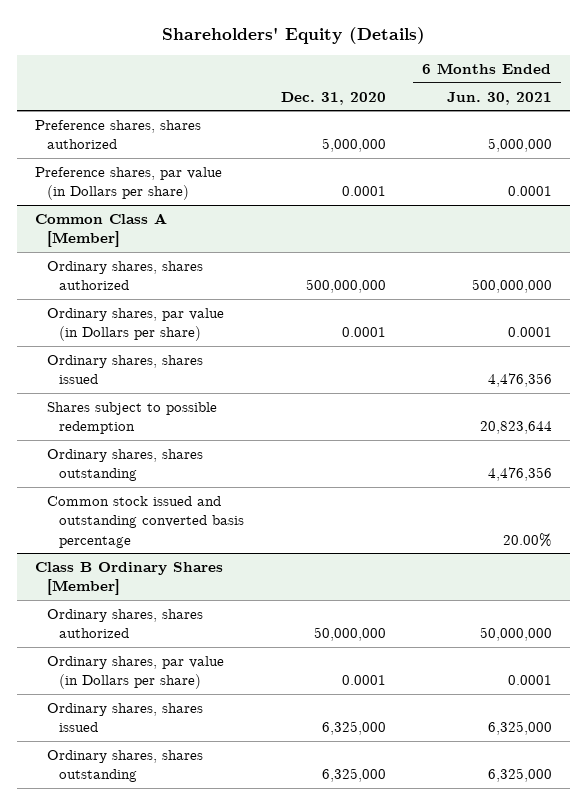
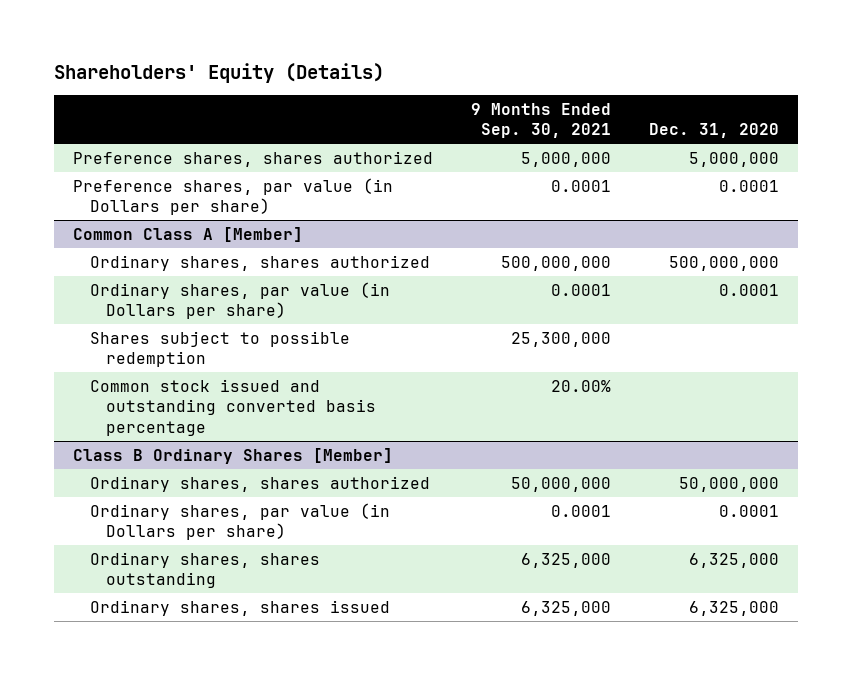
- | Dec. 31, 2020 | 6 Months Ended Jun. 30, 2021
+ | 9 Months Ended Sep. 30, 2021 | Dec. 31, 2020
@ Common Class A [Member]
- Ordinary shares, shares issued | | 4,476,356
- Ordinary shares, shares outstanding | | 4,476,356
@ Class B Ordinary Shares [Member]
moved down: Ordinary shares, shares issued | 6,325,000 | 6,325,000

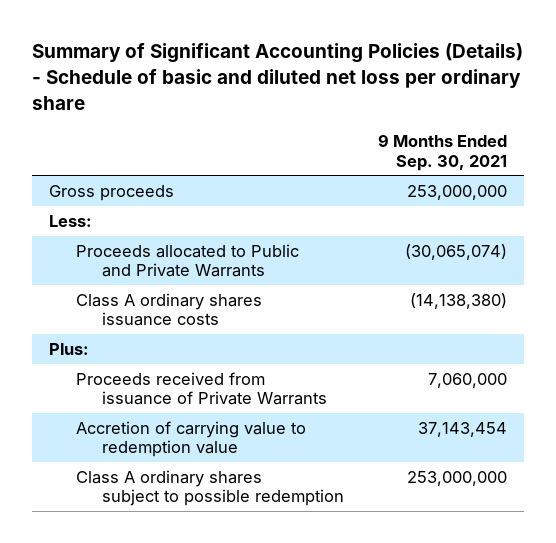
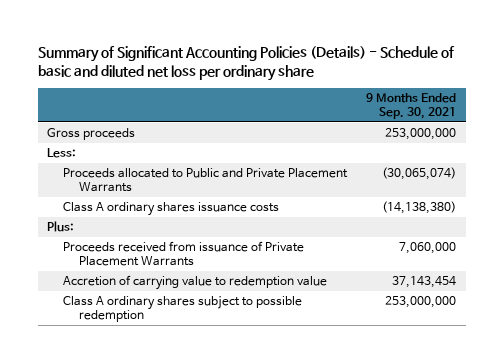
- Proceeds allocated to Public and Private Warrants | (30,065,074)
+ Proceeds allocated to Public and Private Placement Warrants | (30,065,074)
- Proceeds received from issuance of Private Warrants | 7,060,000
+ Proceeds received from issuance of Private Placement Warrants | 7,060,000

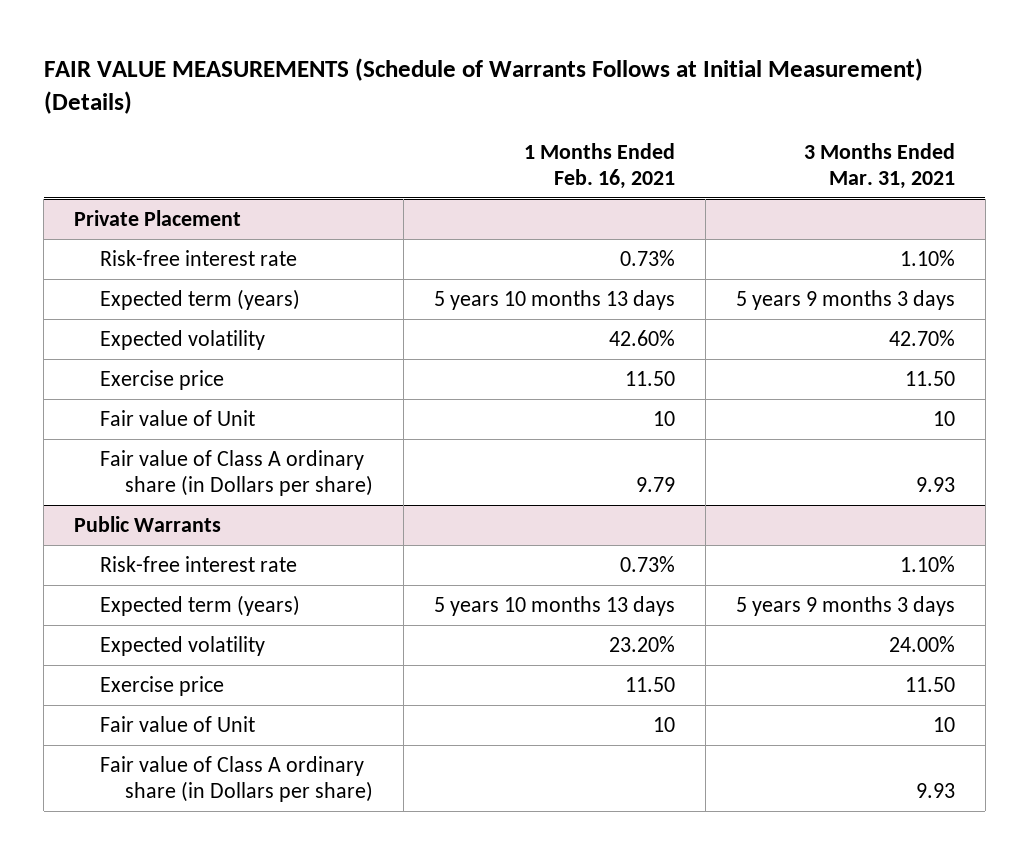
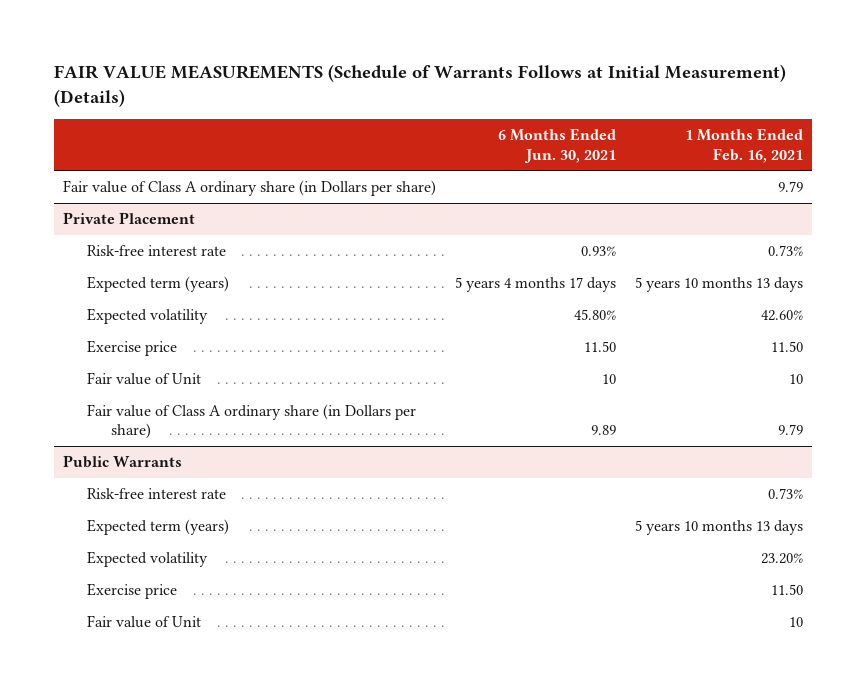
- | 1 Months Ended Feb. 16, 2021 | 3 Months Ended Mar. 31, 2021
+ | 6 Months Ended Jun. 30, 2021 | 1 Months Ended Feb. 16, 2021
+ Fair value of Class A ordinary share (in Dollars per share) | | 9.79
@ Public Warrants
- Fair value of Class A ordinary share (in Dollars per share) | | 9.93

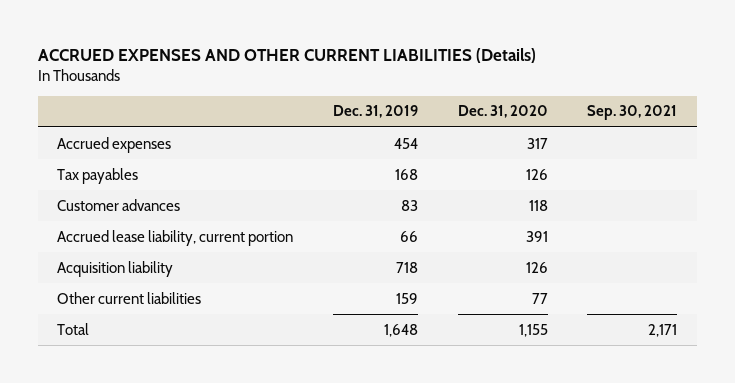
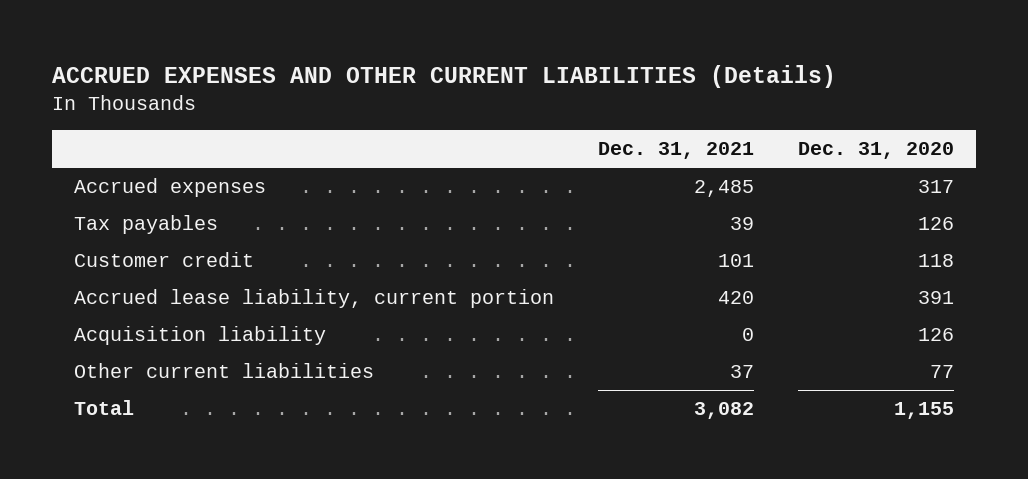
- | Dec. 31, 2019 | Dec. 31, 2020 | Sep. 30, 2021
+ | Dec. 31, 2021 | Dec. 31, 2020
- Customer advances | 83 | 118 |
+ Customer credit | 101 | 118

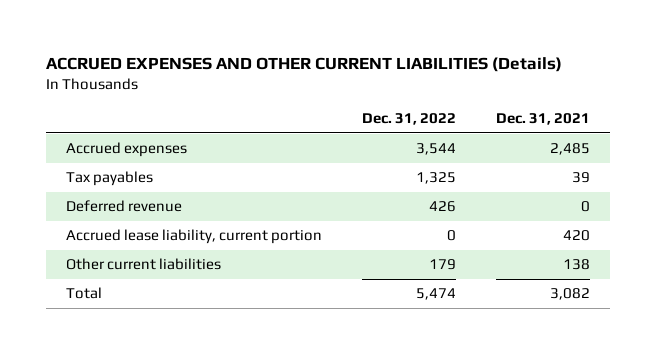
- | Dec. 31, 2021 | Dec. 31, 2020
+ | Dec. 31, 2022 | Dec. 31, 2021
- Customer credit | 101 | 118
+ Deferred revenue | 426 | 0
- Acquisition liability | 0 | 126
- Other current liabilities | 37 | 77
+ Other current liabilities | 179 | 138

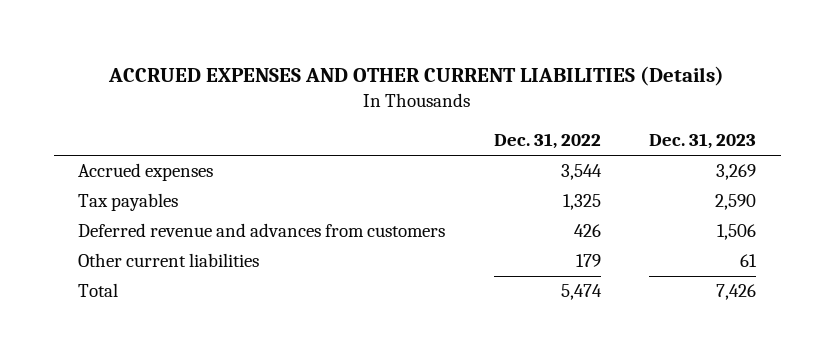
- | Dec. 31, 2022 | Dec. 31, 2021
+ | Dec. 31, 2022 | Dec. 31, 2023
- Deferred revenue | 426 | 0
- Accrued lease liability, current portion | 0 | 420
+ Deferred revenue and advances from customers | 426 | 1,506

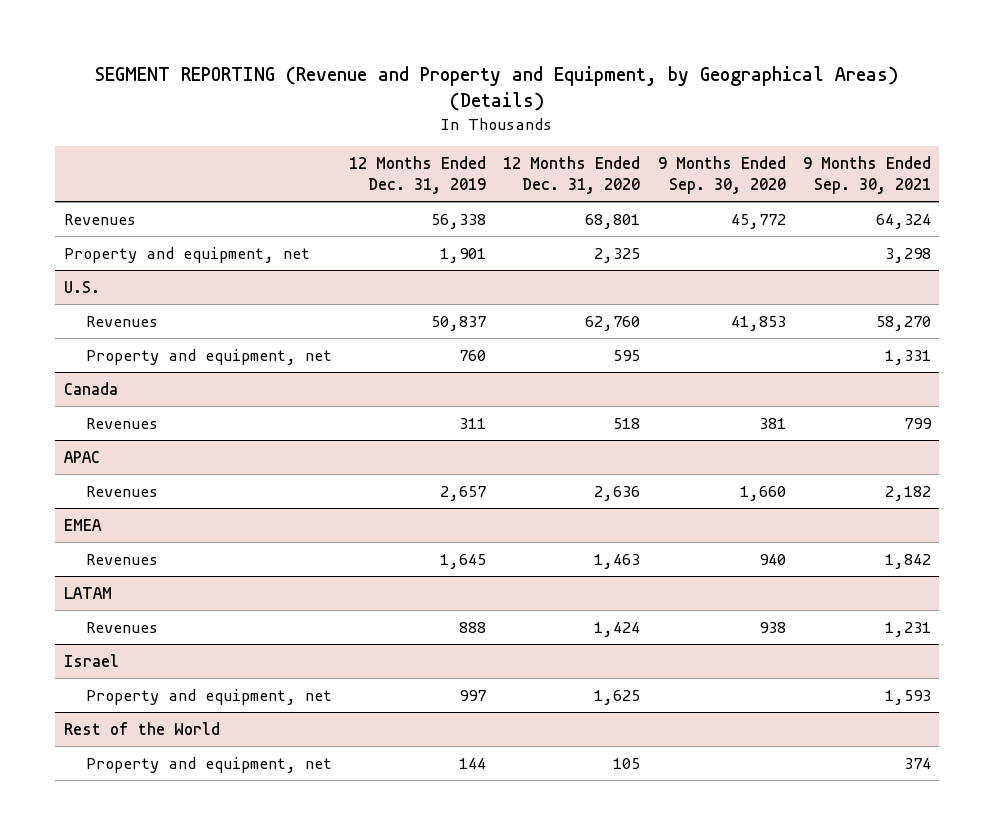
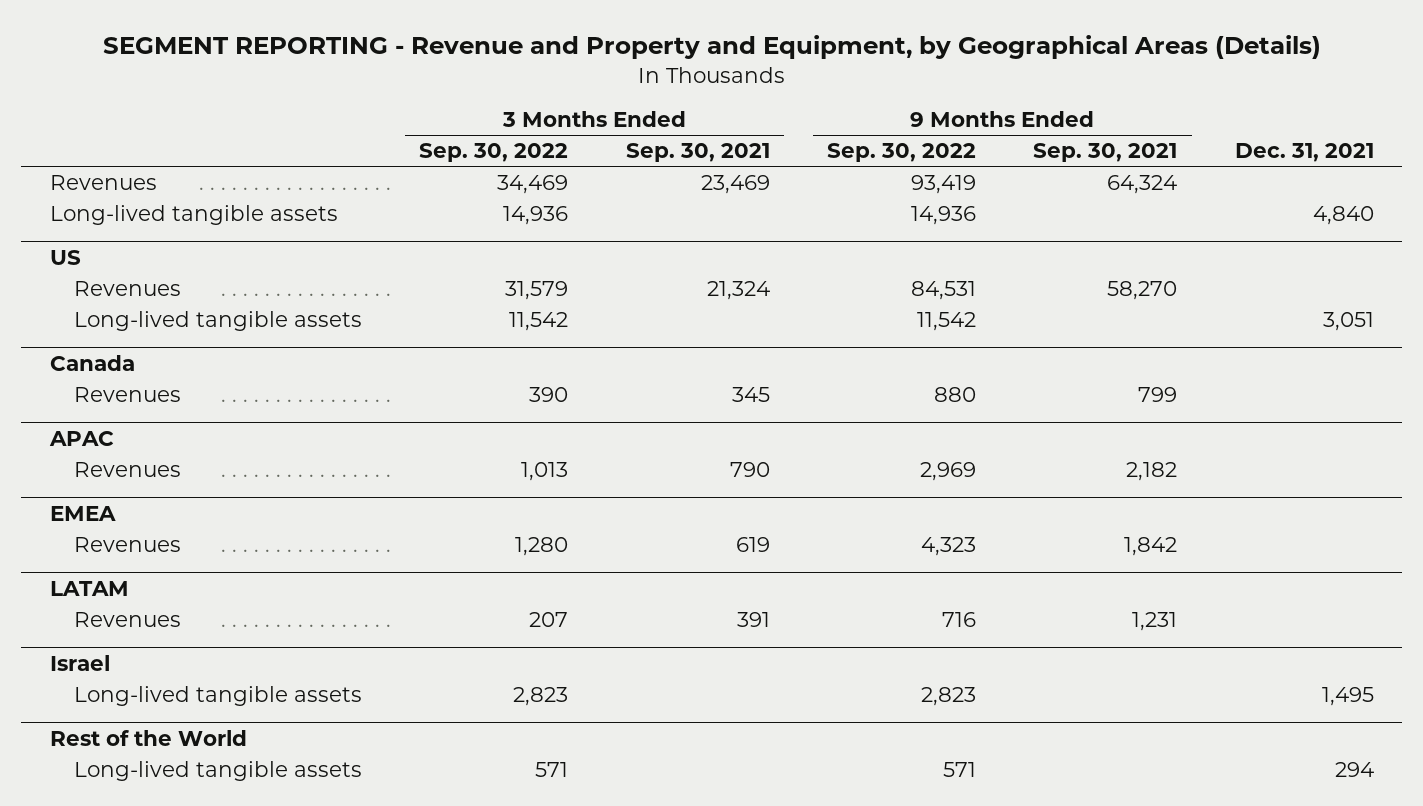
- SEGMENT REPORTING (Revenue and Property and Equipment, by Geographical Areas) (Details)
+ SEGMENT REPORTING - Revenue and Property and Equipment, by Geographical Areas (Details)
- | 12 Months Ended Dec. 31, 2019 | 12 Months Ended Dec. 31, 2020 | 9 Months Ended Sep. 30, 2020 | 9 Months Ended Sep. 30, 2021
+ | 3 Months Ended Sep. 30, 2022 | 3 Months Ended Sep. 30, 2021 | 9 Months Ended Sep. 30, 2022 | 9 Months Ended Sep. 30, 2021 | Dec. 31, 2021
- Property and equipment, net | 1,901 | 2,325 | | 3,298
- U.S.
+ Long-lived tangible assets | 14,936 | | 14,936 | | 4,840
+ US
- Property and equipment, net | 760 | 595 | | 1,331
+ Long-lived tangible assets | 11,542 | | 11,542 | | 3,051
@ Israel
- Property and equipment, net | 997 | 1,625 | | 1,593
+ Long-lived tangible assets | 2,823 | | 2,823 | | 1,495
@ Rest of the World
- Property and equipment, net | 144 | 105 | | 374
+ Long-lived tangible assets | 571 | | 571 | | 294

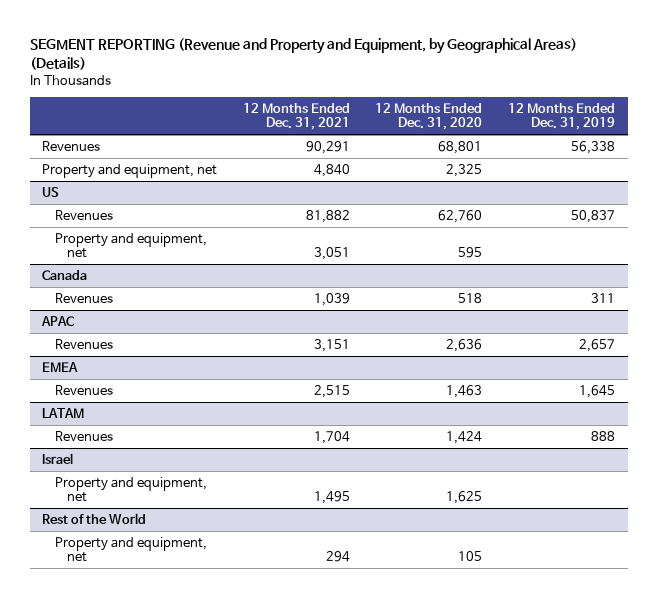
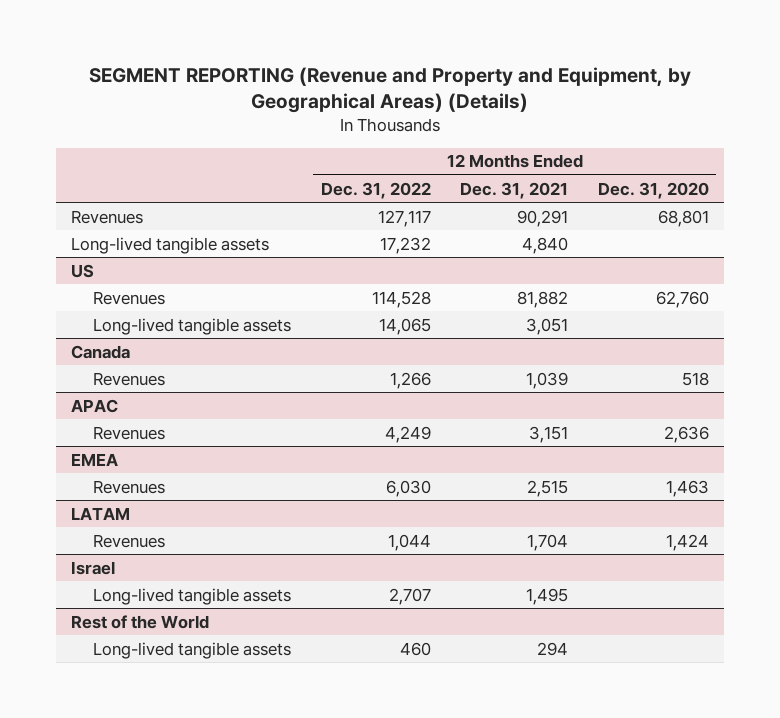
- | 12 Months Ended Dec. 31, 2021 | 12 Months Ended Dec. 31, 2020 | 12 Months Ended Dec. 31, 2019
+ | 12 Months Ended Dec. 31, 2022 | 12 Months Ended Dec. 31, 2021 | 12 Months Ended Dec. 31, 2020
- Property and equipment, net | 4,840 | 2,325 |
+ Long-lived tangible assets | 17,232 | 4,840 |
@ US
- Property and equipment, net | 3,051 | 595 |
+ Long-lived tangible assets | 14,065 | 3,051 |
@ Israel
- Property and equipment, net | 1,495 | 1,625 |
+ Long-lived tangible assets | 2,707 | 1,495 |
@ Rest of the World
- Property and equipment, net | 294 | 105 |
+ Long-lived tangible assets | 460 | 294 |

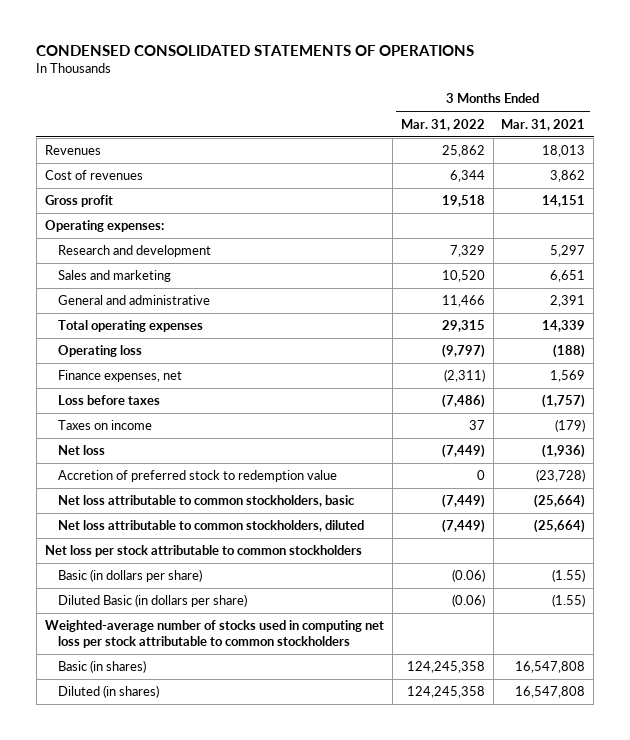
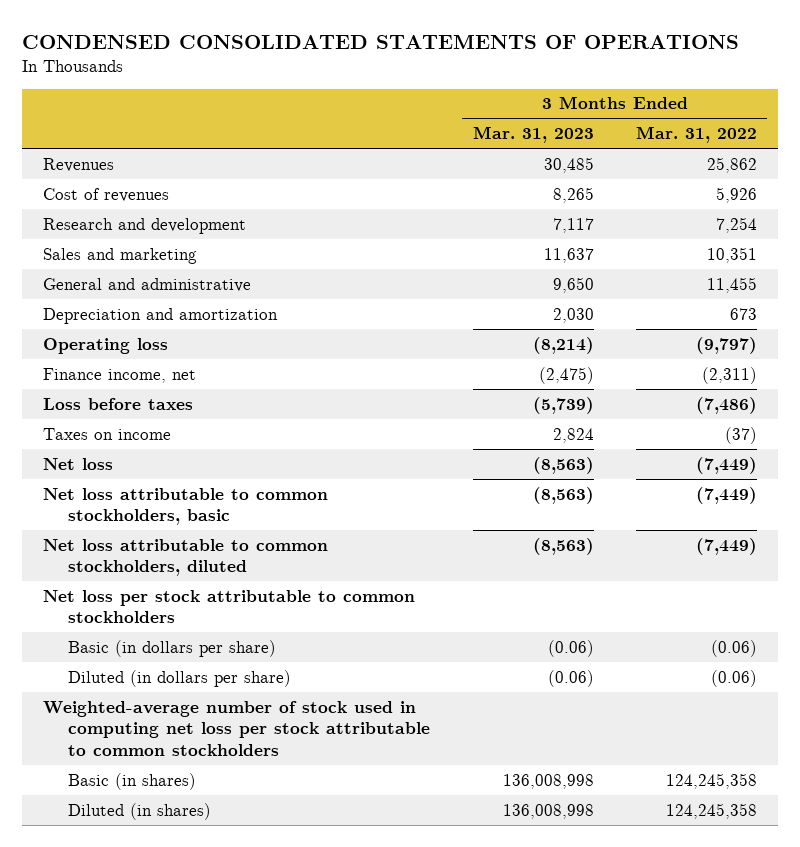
- | 3 Months Ended Mar. 31, 2022 | 3 Months Ended Mar. 31, 2021
+ | 3 Months Ended Mar. 31, 2023 | 3 Months Ended Mar. 31, 2022
- Cost of revenues | 6,344 | 3,862
- Gross profit | 19,518 | 14,151
- Operating expenses:
- Research and development | 7,329 | 5,297
- Sales and marketing | 10,520 | 6,651
- General and administrative | 11,466 | 2,391
- Total operating expenses | 29,315 | 14,339
+ Cost of revenues | 8,265 | 5,926
+ Research and development | 7,117 | 7,254
+ Sales and marketing | 11,637 | 10,351
+ General and administrative | 9,650 | 11,455
+ Depreciation and amortization | 2,030 | 673
- Finance expenses, net | (2,311) | 1,569
+ Finance income, net | (2,475) | (2,311)
- Taxes on income | 37 | (179)
+ Taxes on income | 2,824 | (37)
- Accretion of preferred stock to redemption value | 0 | (23,728)
- Diluted Basic (in dollars per share) | (0.06) | (1.55)
- Weighted-average number of stocks used in computing net loss per stock attributable to common stockholders
+ Diluted (in dollars per share) | (0.06) | (0.06)
+ Weighted-average number of stock used in computing net loss per stock attributable to common stockholders

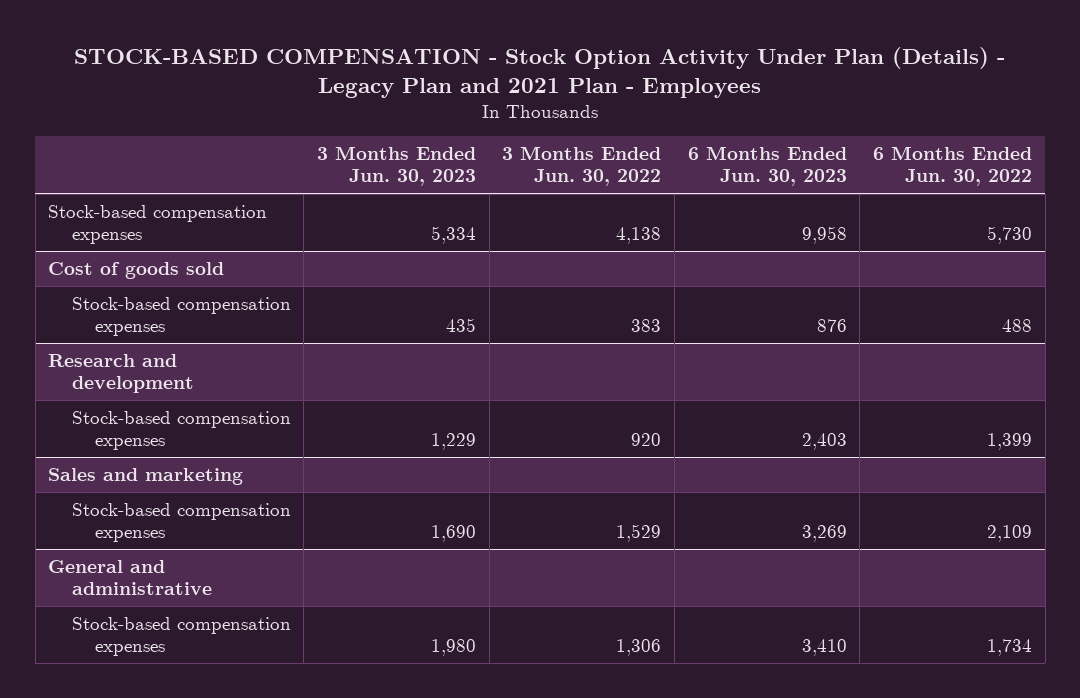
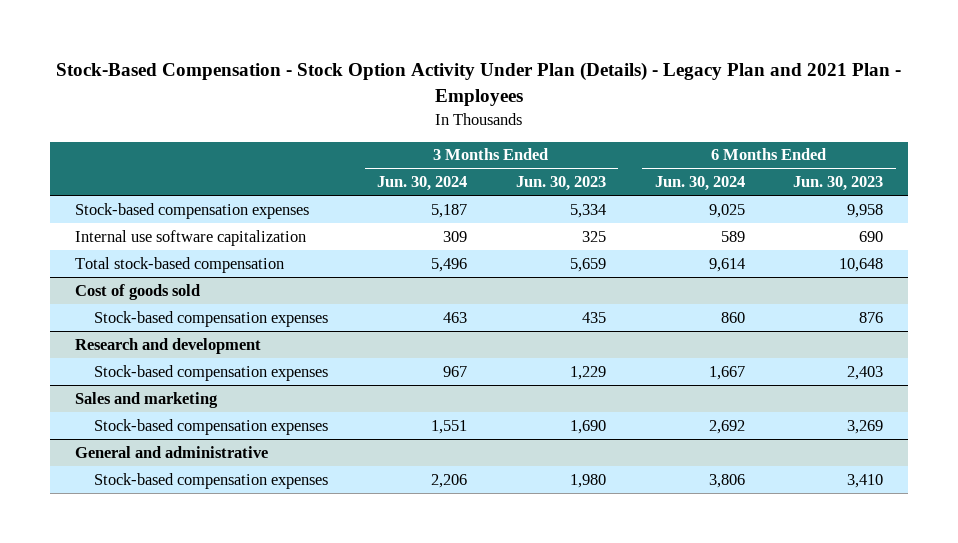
- STOCK-BASED COMPENSATION - Stock Option Activity Under Plan (Details) - Legacy Plan and 2021 Plan - Employees
+ Stock-Based Compensation - Stock Option Activity Under Plan (Details) - Legacy Plan and 2021 Plan - Employees
- | 3 Months Ended Jun. 30, 2023 | 3 Months Ended Jun. 30, 2022 | 6 Months Ended Jun. 30, 2023 | 6 Months Ended Jun. 30, 2022
+ | 3 Months Ended Jun. 30, 2024 | 3 Months Ended Jun. 30, 2023 | 6 Months Ended Jun. 30, 2024 | 6 Months Ended Jun. 30, 2023
+ Internal use software capitalization | 309 | 325 | 589 | 690
+ Total stock-based compensation | 5,496 | 5,659 | 9,614 | 10,648

